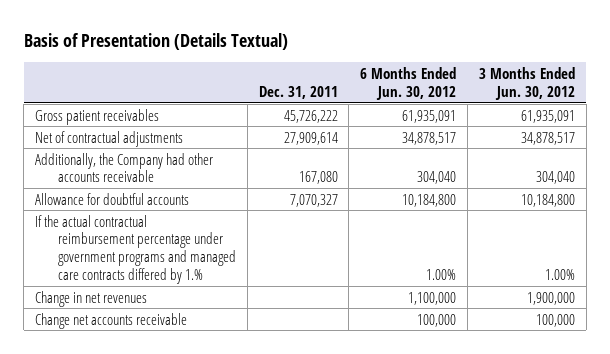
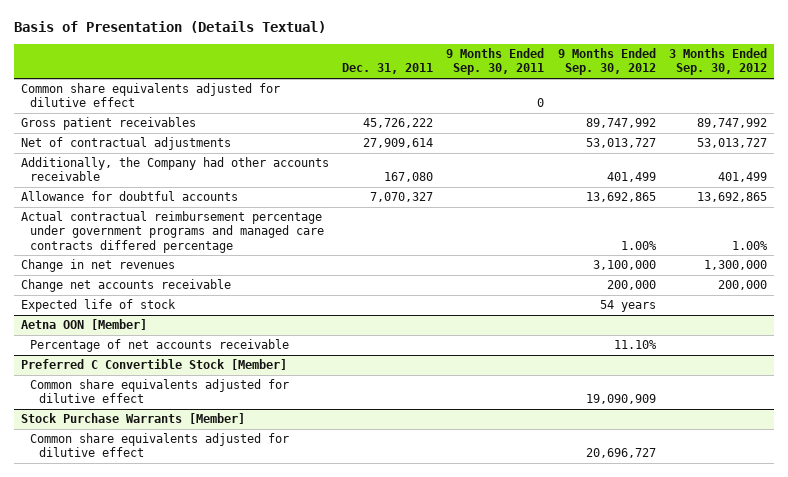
- | Dec. 31, 2011 | 6 Months Ended Jun. 30, 2012 | 3 Months Ended Jun. 30, 2012
+ | Dec. 31, 2011 | 9 Months Ended Sep. 30, 2011 | 9 Months Ended Sep. 30, 2012 | 3 Months Ended Sep. 30, 2012
+ Common share equivalents adjusted for dilutive effect | | 0 | |
- If the actual contractual reimbursement percentage under government programs and managed care contracts differed by 1.% | | 1.00% | 1.00%
+ Actual contractual reimbursement percentage under government programs and managed care contracts differed percentage | | | 1.00% | 1.00%
+ Expected life of stock | | | 54 years |
+ Aetna OON [Member]
+ Percentage of net accounts receivable | | | 11.10% |
+ Preferred C Convertible Stock [Member]
+ Common share equivalents adjusted for dilutive effect | | | 19,090,909 |
+ Stock Purchase Warrants [Member]
+ Common share equivalents adjusted for dilutive effect | | | 20,696,727 |

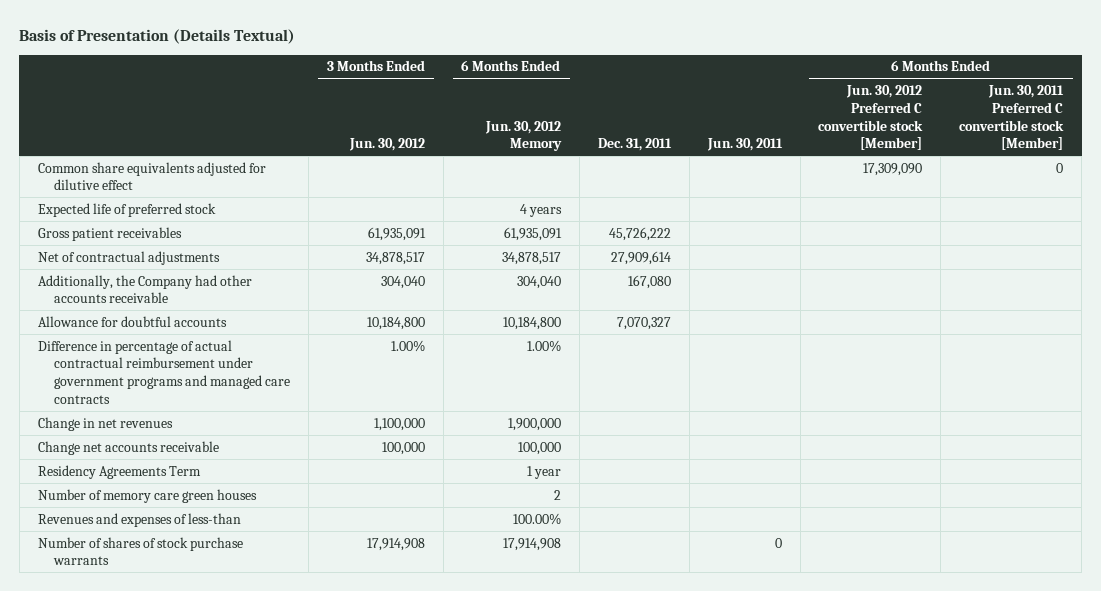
- | Dec. 31, 2011 | 9 Months Ended Sep. 30, 2011 | 9 Months Ended Sep. 30, 2012 | 3 Months Ended Sep. 30, 2012
+ | 3 Months Ended Jun. 30, 2012 | 6 Months Ended Jun. 30, 2012 Memory | Dec. 31, 2011 | Jun. 30, 2011 | 6 Months Ended Jun. 30, 2012 Preferred C convertible stock [Member] | 6 Months Ended Jun. 30, 2011 Preferred C convertible stock [Member]
+ Expected life of preferred stock | | 4 years | | | |
- Actual contractual reimbursement percentage under government programs and managed care contracts differed percentage | | | 1.00% | 1.00%
+ Difference in percentage of actual contractual reimbursement under government programs and managed care contracts | 1.00% | 1.00% | | | |
- Expected life of stock | | | 54 years |
- Aetna OON [Member]
- Percentage of net accounts receivable | | | 11.10% |
- Preferred C Convertible Stock [Member]
- Common share equivalents adjusted for dilutive effect | | | 19,090,909 |
- Stock Purchase Warrants [Member]
- Common share equivalents adjusted for dilutive effect | | | 20,696,727 |
+ Residency Agreements Term | | 1 year | | | |
+ Number of memory care green houses | | 2 | | | |
+ Revenues and expenses of less-than | | 100.00% | | | |
+ Number of shares of stock purchase warrants | 17,914,908 | 17,914,908 | | 0 | |

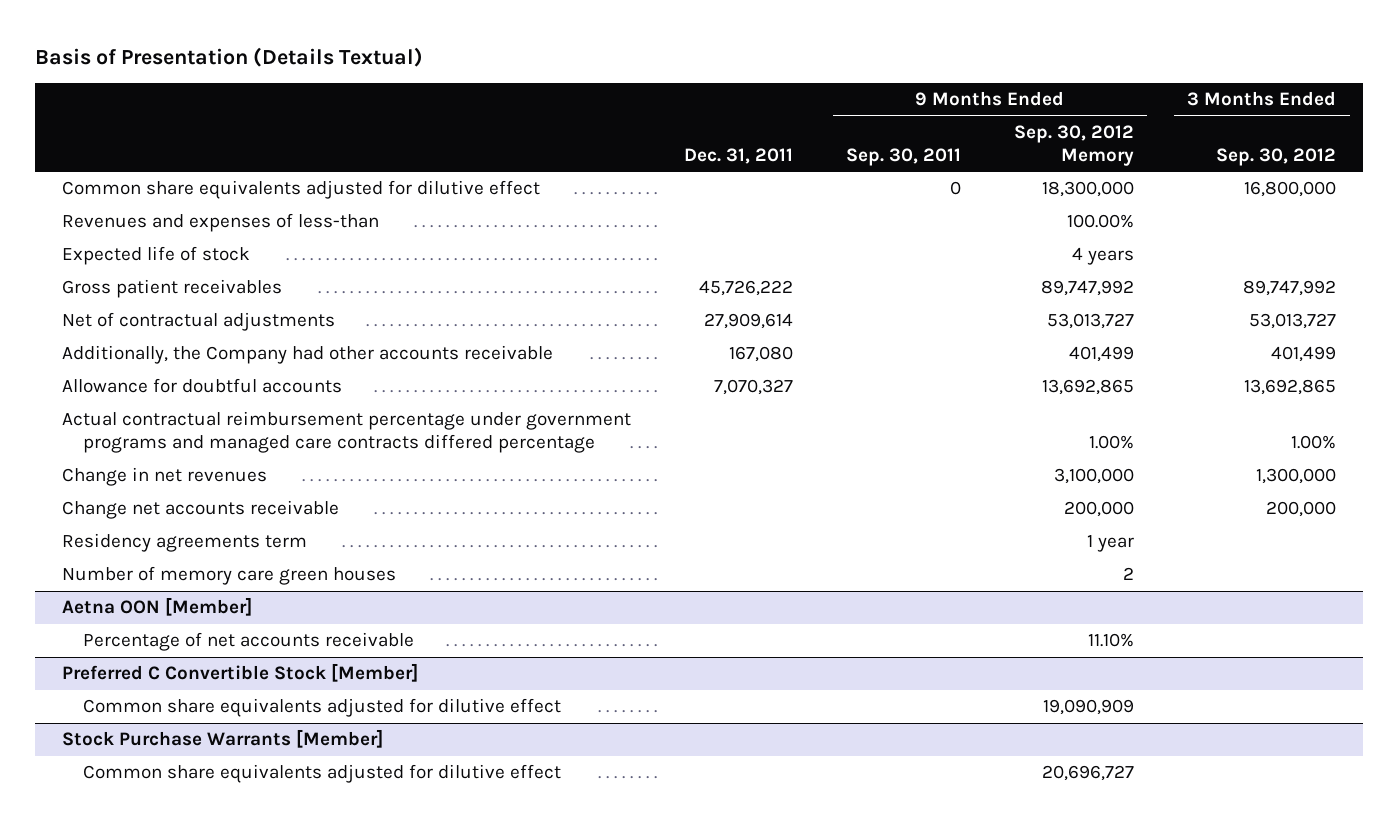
- | 3 Months Ended Jun. 30, 2012 | 6 Months Ended Jun. 30, 2012 Memory | Dec. 31, 2011 | Jun. 30, 2011 | 6 Months Ended Jun. 30, 2012 Preferred C convertible stock [Member] | 6 Months Ended Jun. 30, 2011 Preferred C convertible stock [Member]
+ | Dec. 31, 2011 | 9 Months Ended Sep. 30, 2011 | 9 Months Ended Sep. 30, 2012 Memory | 3 Months Ended Sep. 30, 2012
- Expected life of preferred stock | | 4 years | | | |
moved up: Revenues and expenses of less-than | | | 100.00% |
+ Expected life of stock | | | 4 years |
- Difference in percentage of actual contractual reimbursement under government programs and managed care contracts | 1.00% | 1.00% | | | |
+ Actual contractual reimbursement percentage under government programs and managed care contracts differed percentage | | | 1.00% | 1.00%
- Residency Agreements Term | | 1 year | | | |
+ Residency agreements term | | | 1 year |
- Number of shares of stock purchase warrants | 17,914,908 | 17,914,908 | | 0 | |
+ Aetna OON [Member]
+ Percentage of net accounts receivable | | | 11.10% |
+ Preferred C Convertible Stock [Member]
+ Common share equivalents adjusted for dilutive effect | | | 19,090,909 |
+ Stock Purchase Warrants [Member]
+ Common share equivalents adjusted for dilutive effect | | | 20,696,727 |

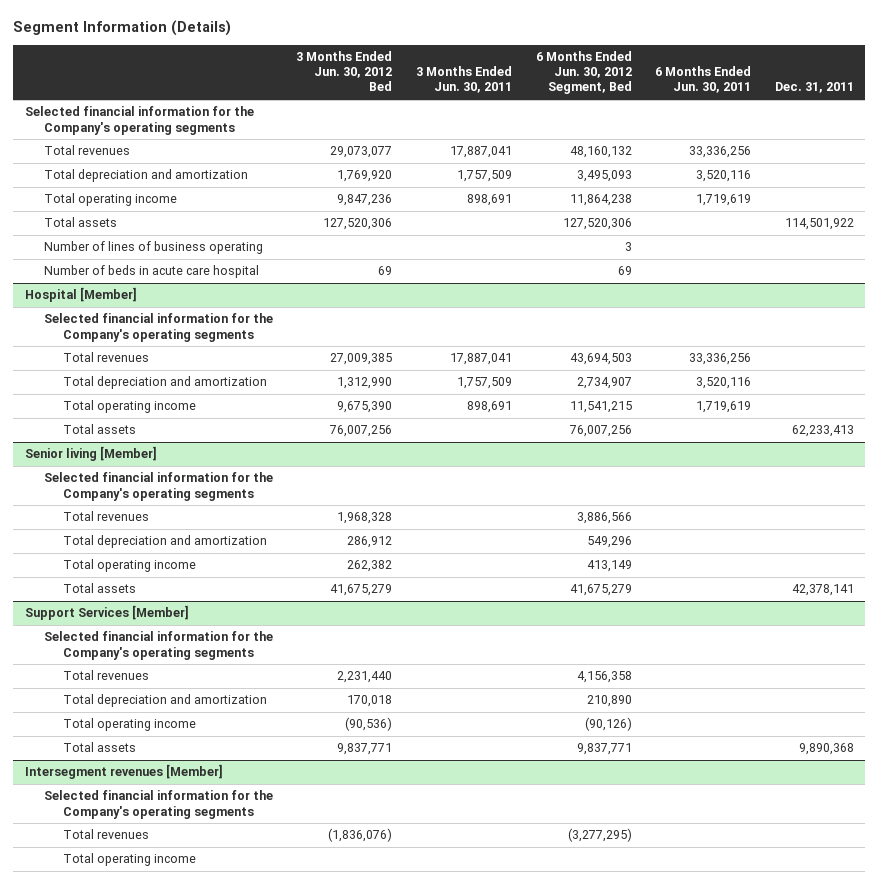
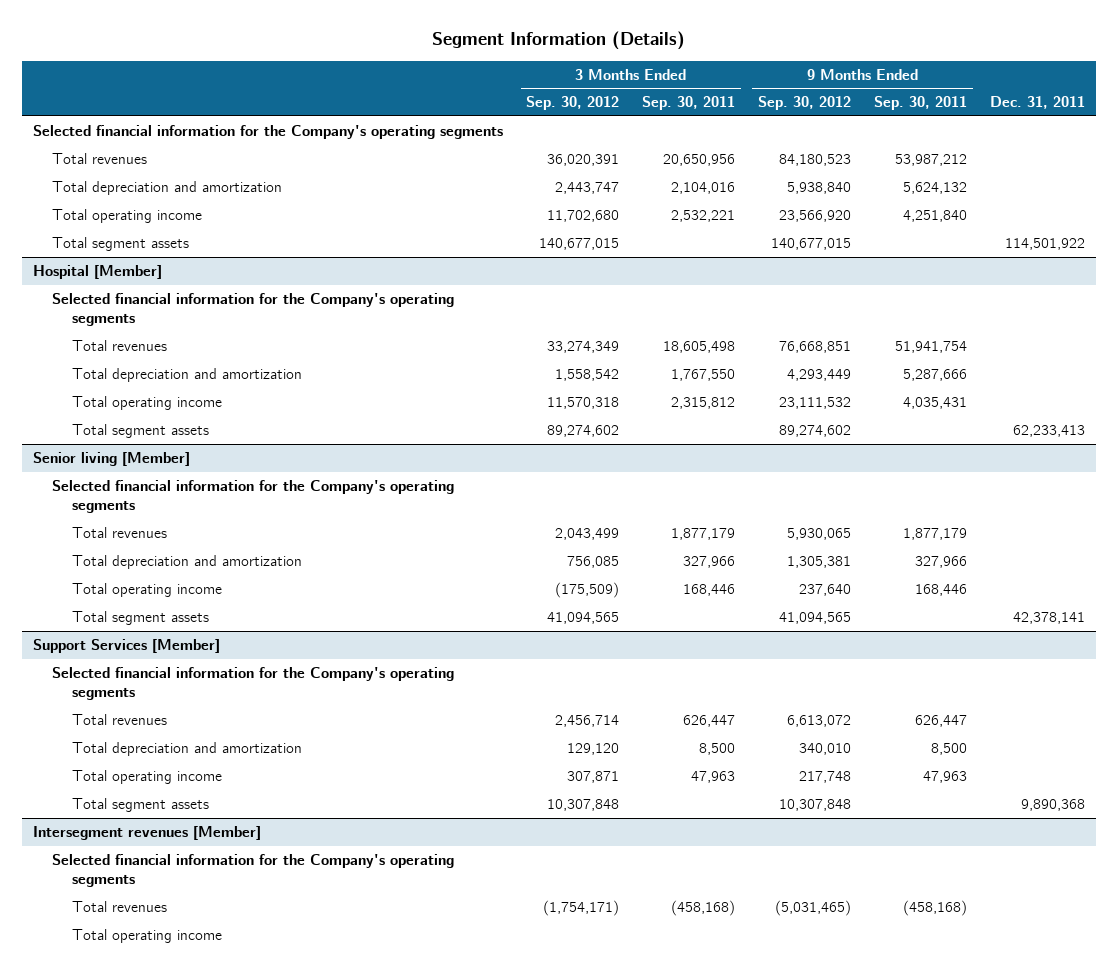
- | 3 Months Ended Jun. 30, 2012 Bed | 3 Months Ended Jun. 30, 2011 | 6 Months Ended Jun. 30, 2012 Segment, Bed | 6 Months Ended Jun. 30, 2011 | Dec. 31, 2011
+ | 3 Months Ended Sep. 30, 2012 | 3 Months Ended Sep. 30, 2011 | 9 Months Ended Sep. 30, 2012 | 9 Months Ended Sep. 30, 2011 | Dec. 31, 2011
- Total assets | 127,520,306 | | 127,520,306 | | 114,501,922
- Number of lines of business operating | | | 3 | |
- Number of beds in acute care hospital | 69 | | 69 | |
+ Total segment assets | 140,677,015 | | 140,677,015 | | 114,501,922
@ Hospital [Member]
- Total assets | 76,007,256 | | 76,007,256 | | 62,233,413
+ Total segment assets | 89,274,602 | | 89,274,602 | | 62,233,413
@ Senior living [Member]
- Total assets | 41,675,279 | | 41,675,279 | | 42,378,141
+ Total segment assets | 41,094,565 | | 41,094,565 | | 42,378,141
@ Support Services [Member]
- Total assets | 9,837,771 | | 9,837,771 | | 9,890,368
+ Total segment assets | 10,307,848 | | 10,307,848 | | 9,890,368

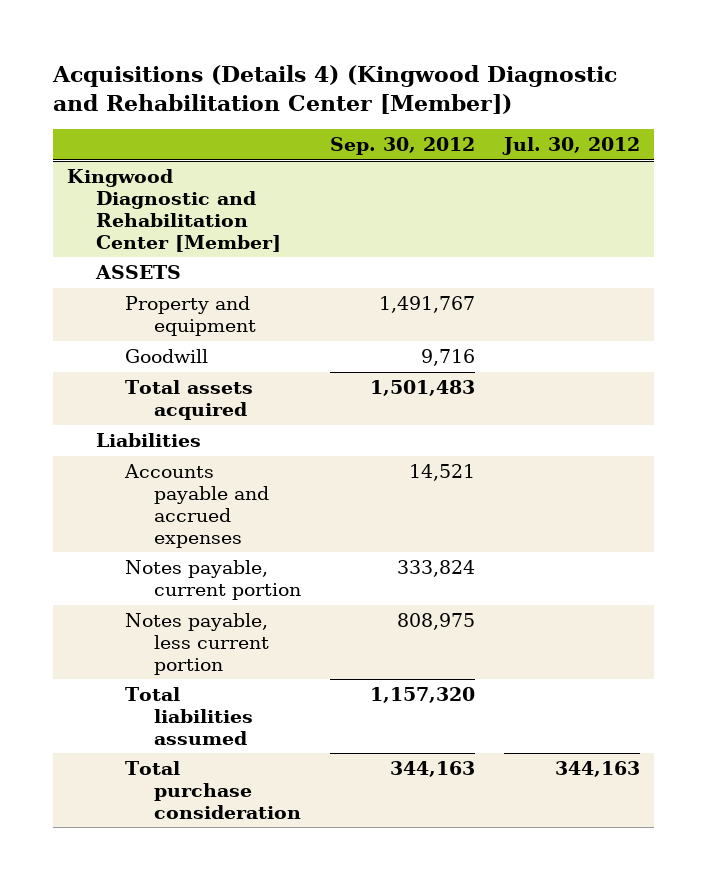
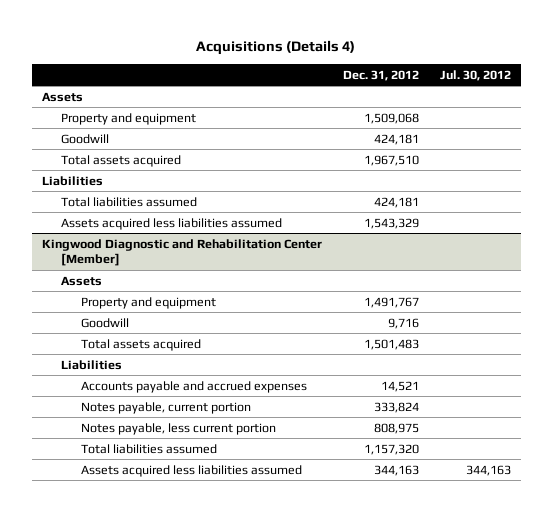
- Acquisitions (Details 4) (Kingwood Diagnostic and Rehabilitation Center [Member])
+ Acquisitions (Details 4)
- | Sep. 30, 2012 | Jul. 30, 2012
+ | Dec. 31, 2012 | Jul. 30, 2012
+ Assets
+ Property and equipment | 1,509,068 |
+ Goodwill | 424,181 |
+ Total assets acquired | 1,967,510 |
+ Liabilities
+ Total liabilities assumed | 424,181 |
+ Assets acquired less liabilities assumed | 1,543,329 |
@ Kingwood Diagnostic and Rehabilitation Center [Member]
- ASSETS
+ Assets
- Total purchase consideration | 344,163 | 344,163
+ Assets acquired less liabilities assumed | 344,163 | 344,163

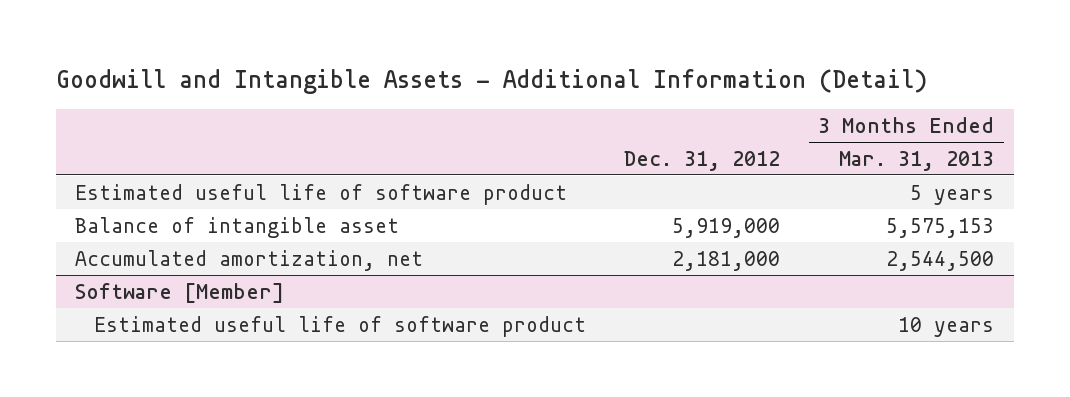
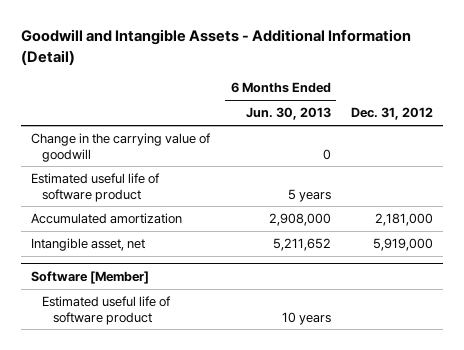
- | Dec. 31, 2012 | 3 Months Ended Mar. 31, 2013
+ | 6 Months Ended Jun. 30, 2013 | Dec. 31, 2012
+ Change in the carrying value of goodwill | 0 |
- Balance of intangible asset | 5,919,000 | 5,575,153
- Accumulated amortization, net | 2,181,000 | 2,544,500
+ Accumulated amortization | 2,908,000 | 2,181,000
+ Intangible asset, net | 5,211,652 | 5,919,000

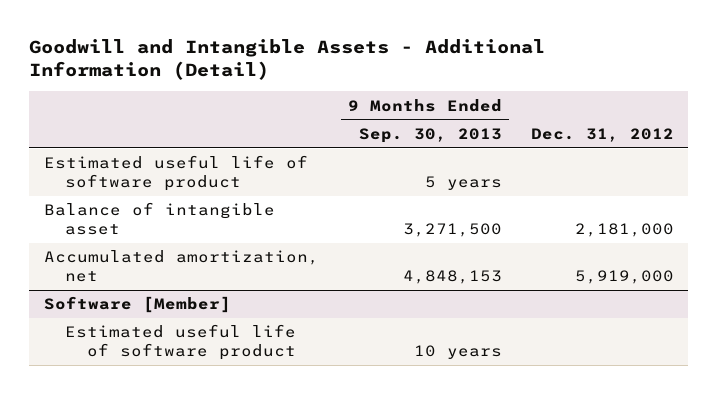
- | 6 Months Ended Jun. 30, 2013 | Dec. 31, 2012
+ | 9 Months Ended Sep. 30, 2013 | Dec. 31, 2012
- Change in the carrying value of goodwill | 0 |
- Accumulated amortization | 2,908,000 | 2,181,000
- Intangible asset, net | 5,211,652 | 5,919,000
+ Balance of intangible asset | 3,271,500 | 2,181,000
+ Accumulated amortization, net | 4,848,153 | 5,919,000

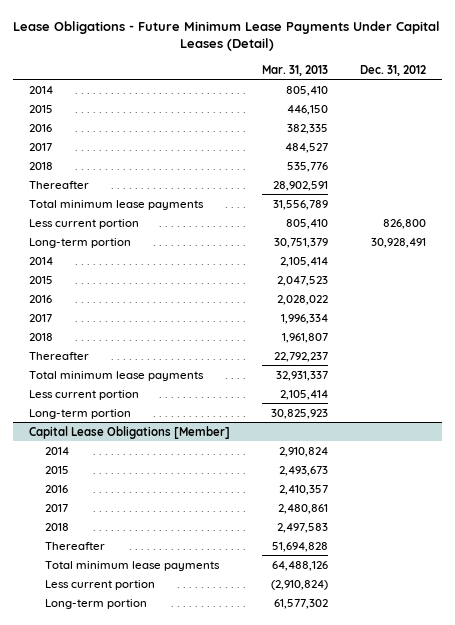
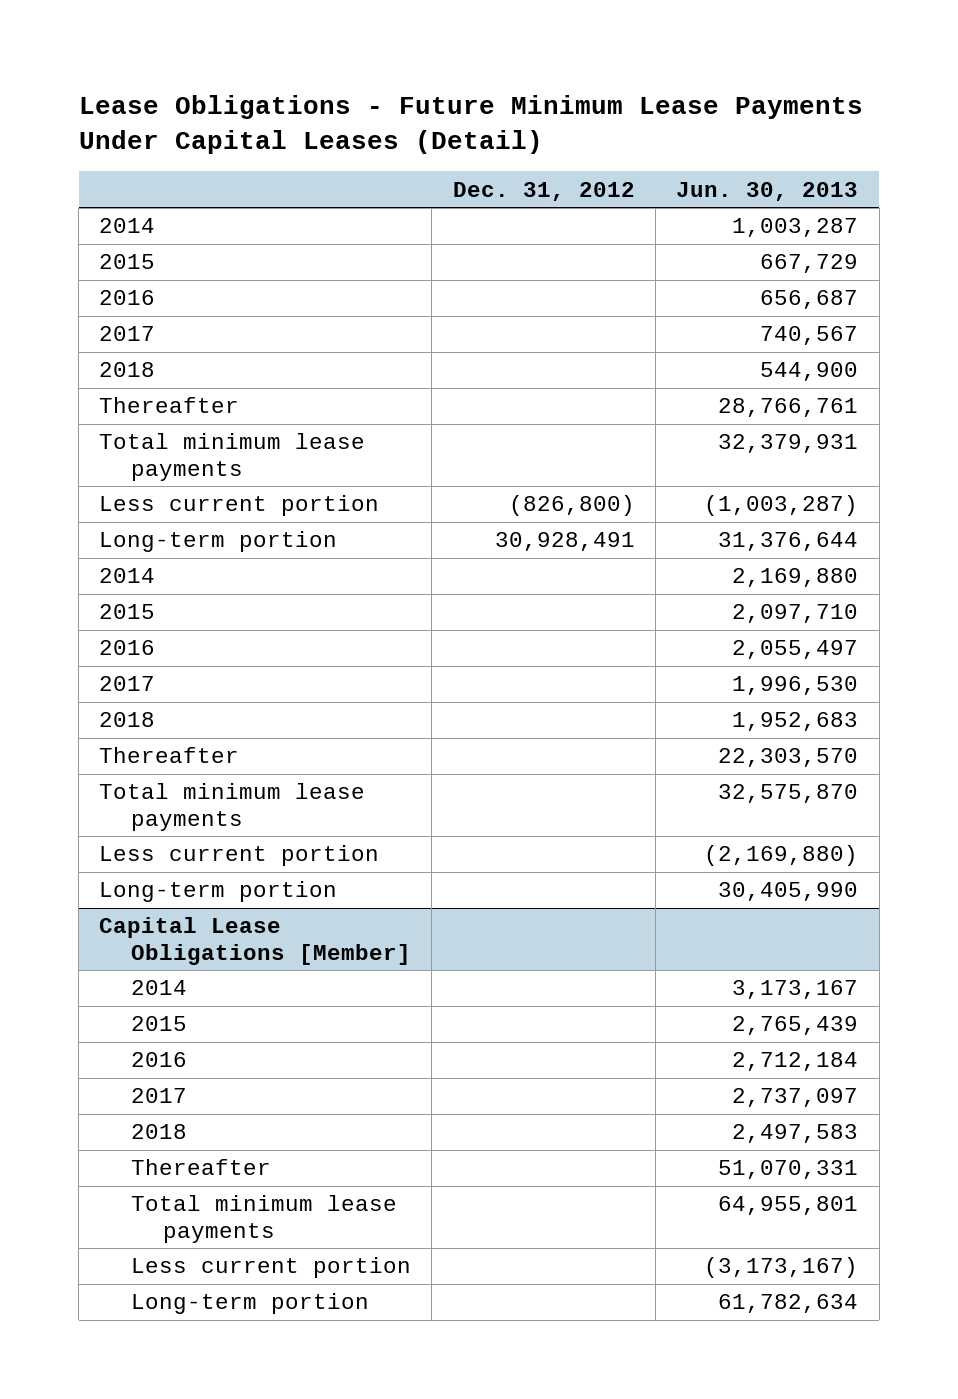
- | Mar. 31, 2013 | Dec. 31, 2012
+ | Dec. 31, 2012 | Jun. 30, 2013
- Less current portion | 805,410 | 826,800
+ Less current portion | (826,800) | (1,003,287)

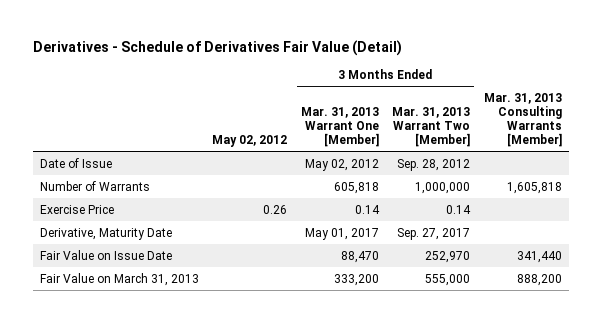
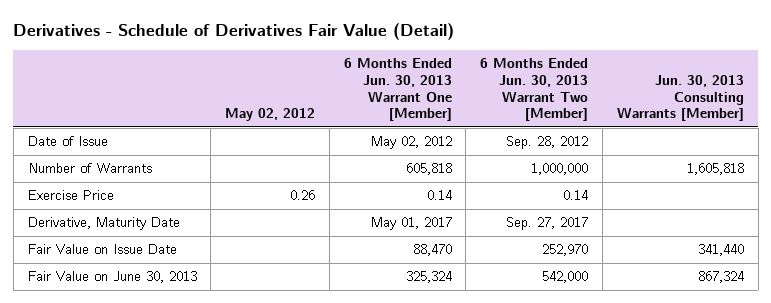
- | May 02, 2012 | 3 Months Ended Mar. 31, 2013 Warrant One [Member] | 3 Months Ended Mar. 31, 2013 Warrant Two [Member] | Mar. 31, 2013 Consulting Warrants [Member]
+ | May 02, 2012 | 6 Months Ended Jun. 30, 2013 Warrant One [Member] | 6 Months Ended Jun. 30, 2013 Warrant Two [Member] | Jun. 30, 2013 Consulting Warrants [Member]
- Fair Value on March 31, 2013 | | 333,200 | 555,000 | 888,200
+ Fair Value on June 30, 2013 | | 325,324 | 542,000 | 867,324

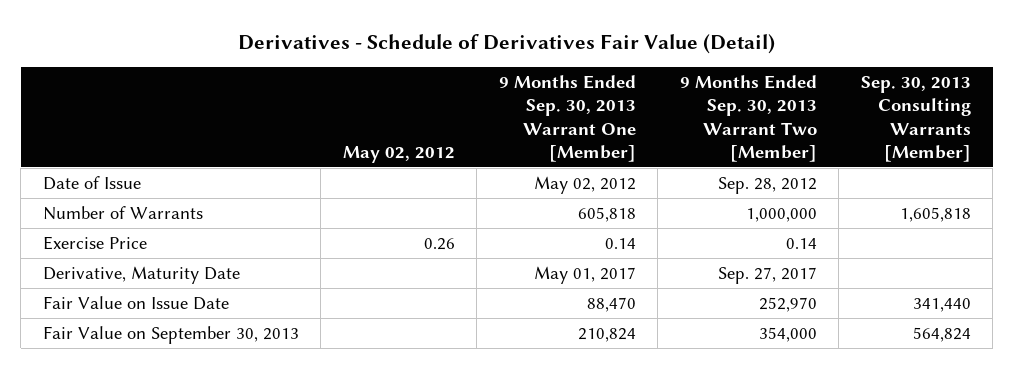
- | May 02, 2012 | 6 Months Ended Jun. 30, 2013 Warrant One [Member] | 6 Months Ended Jun. 30, 2013 Warrant Two [Member] | Jun. 30, 2013 Consulting Warrants [Member]
+ | May 02, 2012 | 9 Months Ended Sep. 30, 2013 Warrant One [Member] | 9 Months Ended Sep. 30, 2013 Warrant Two [Member] | Sep. 30, 2013 Consulting Warrants [Member]
- Fair Value on June 30, 2013 | | 325,324 | 542,000 | 867,324
+ Fair Value on September 30, 2013 | | 210,824 | 354,000 | 564,824

